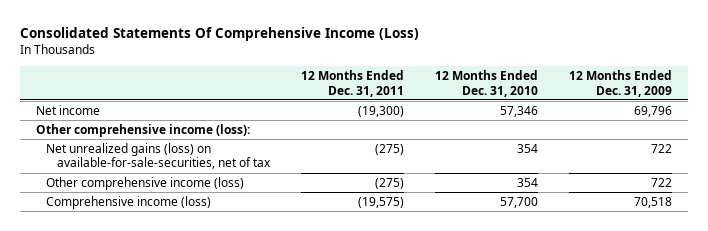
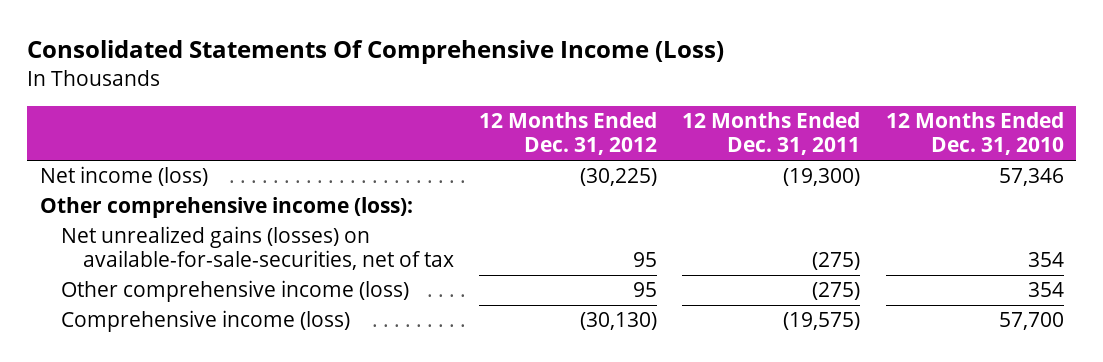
- | 12 Months Ended Dec. 31, 2011 | 12 Months Ended Dec. 31, 2010 | 12 Months Ended Dec. 31, 2009
+ | 12 Months Ended Dec. 31, 2012 | 12 Months Ended Dec. 31, 2011 | 12 Months Ended Dec. 31, 2010
- Net income | (19,300) | 57,346 | 69,796
+ Net income (loss) | (30,225) | (19,300) | 57,346
- Net unrealized gains (loss) on available-for-sale-securities, net of tax | (275) | 354 | 722
+ Net unrealized gains (losses) on available-for-sale-securities, net of tax | 95 | (275) | 354

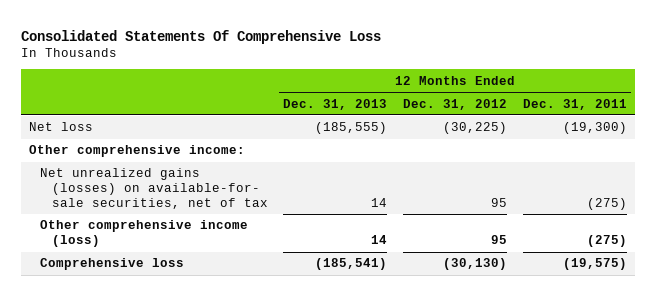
- Consolidated Statements Of Comprehensive Income (Loss)
+ Consolidated Statements Of Comprehensive Loss
- | 12 Months Ended Dec. 31, 2012 | 12 Months Ended Dec. 31, 2011 | 12 Months Ended Dec. 31, 2010
+ | 12 Months Ended Dec. 31, 2013 | 12 Months Ended Dec. 31, 2012 | 12 Months Ended Dec. 31, 2011
- Net income (loss) | (30,225) | (19,300) | 57,346
- Other comprehensive income (loss):
- Net unrealized gains (losses) on available-for-sale-securities, net of tax | 95 | (275) | 354
+ Net loss | (185,555) | (30,225) | (19,300)
+ Other comprehensive income:
+ Net unrealized gains (losses) on available-for- sale securities, net of tax | 14 | 95 | (275)
- Comprehensive income (loss) | (30,130) | (19,575) | 57,700
+ Comprehensive loss | (185,541) | (30,130) | (19,575)

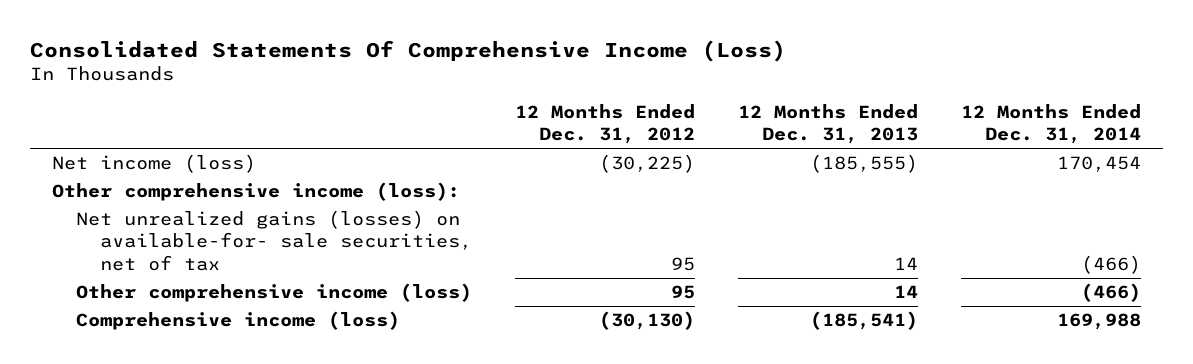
- Consolidated Statements Of Comprehensive Loss
+ Consolidated Statements Of Comprehensive Income (Loss)
- | 12 Months Ended Dec. 31, 2013 | 12 Months Ended Dec. 31, 2012 | 12 Months Ended Dec. 31, 2011
+ | 12 Months Ended Dec. 31, 2012 | 12 Months Ended Dec. 31, 2013 | 12 Months Ended Dec. 31, 2014
- Net loss | (185,555) | (30,225) | (19,300)
- Other comprehensive income:
+ Net income (loss) | (30,225) | (185,555) | 170,454
+ Other comprehensive income (loss):
- Comprehensive loss | (185,541) | (30,130) | (19,575)
+ Comprehensive income (loss) | (30,130) | (185,541) | 169,988

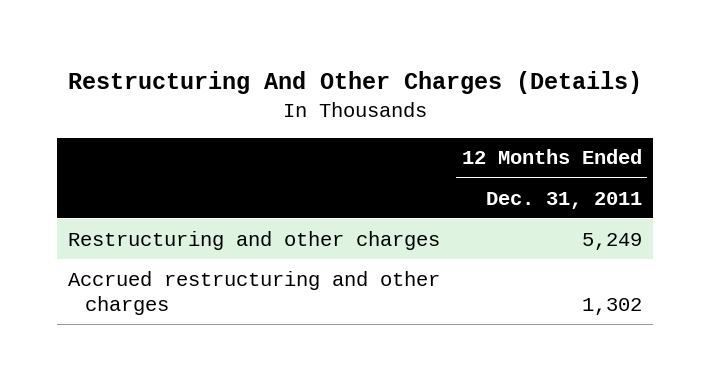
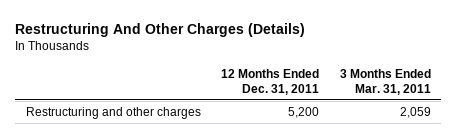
- | 12 Months Ended Dec. 31, 2011
+ | 12 Months Ended Dec. 31, 2011 | 3 Months Ended Mar. 31, 2011
- Restructuring and other charges | 5,249
- Accrued restructuring and other charges | 1,302
+ Restructuring and other charges | 5,200 | 2,059

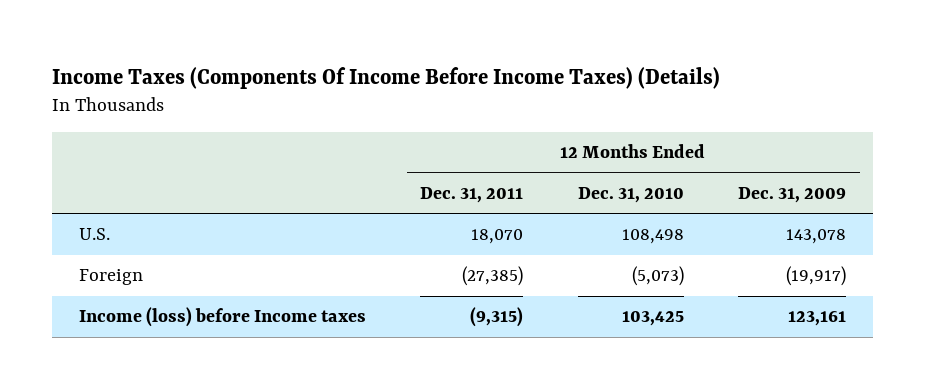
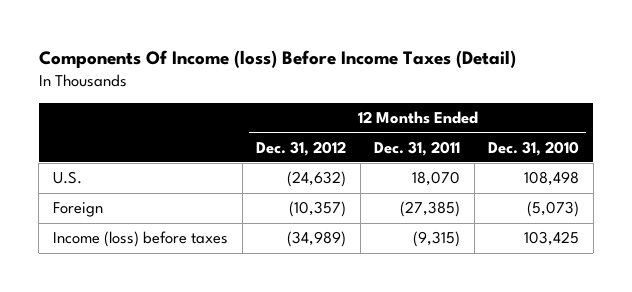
- Income Taxes (Components Of Income Before Income Taxes) (Details)
+ Components Of Income (loss) Before Income Taxes (Detail)
- | 12 Months Ended Dec. 31, 2011 | 12 Months Ended Dec. 31, 2010 | 12 Months Ended Dec. 31, 2009
+ | 12 Months Ended Dec. 31, 2012 | 12 Months Ended Dec. 31, 2011 | 12 Months Ended Dec. 31, 2010
- Income (loss) before Income taxes | (9,315) | 103,425 | 123,161
+ Income (loss) before taxes | (34,989) | (9,315) | 103,425

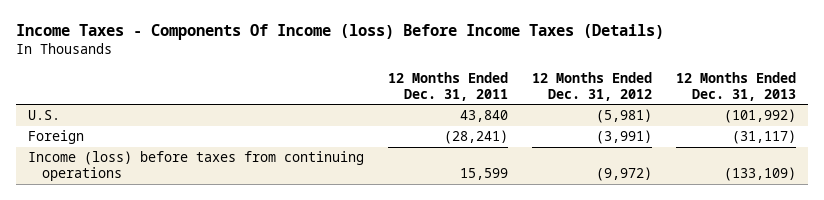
- Components Of Income (loss) Before Income Taxes (Detail)
+ Income Taxes - Components Of Income (loss) Before Income Taxes (Details)
- | 12 Months Ended Dec. 31, 2012 | 12 Months Ended Dec. 31, 2011 | 12 Months Ended Dec. 31, 2010
+ | 12 Months Ended Dec. 31, 2011 | 12 Months Ended Dec. 31, 2012 | 12 Months Ended Dec. 31, 2013
- U.S. | (24,632) | 18,070 | 108,498
- Foreign | (10,357) | (27,385) | (5,073)
- Income (loss) before taxes | (34,989) | (9,315) | 103,425
+ U.S. | 43,840 | (5,981) | (101,992)
+ Foreign | (28,241) | (3,991) | (31,117)
+ Income (loss) before taxes from continuing operations | 15,599 | (9,972) | (133,109)

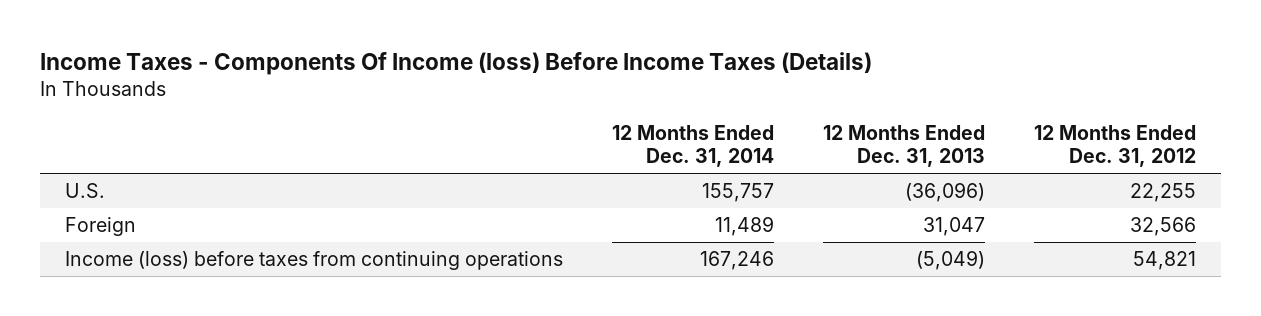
- | 12 Months Ended Dec. 31, 2011 | 12 Months Ended Dec. 31, 2012 | 12 Months Ended Dec. 31, 2013
+ | 12 Months Ended Dec. 31, 2014 | 12 Months Ended Dec. 31, 2013 | 12 Months Ended Dec. 31, 2012
- U.S. | 43,840 | (5,981) | (101,992)
- Foreign | (28,241) | (3,991) | (31,117)
- Income (loss) before taxes from continuing operations | 15,599 | (9,972) | (133,109)
+ U.S. | 155,757 | (36,096) | 22,255
+ Foreign | 11,489 | 31,047 | 32,566
+ Income (loss) before taxes from continuing operations | 167,246 | (5,049) | 54,821

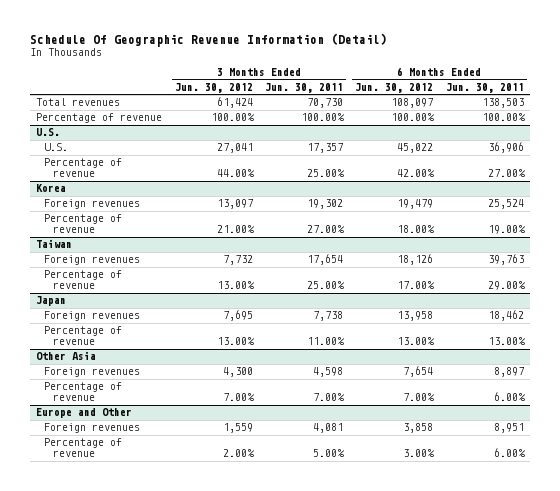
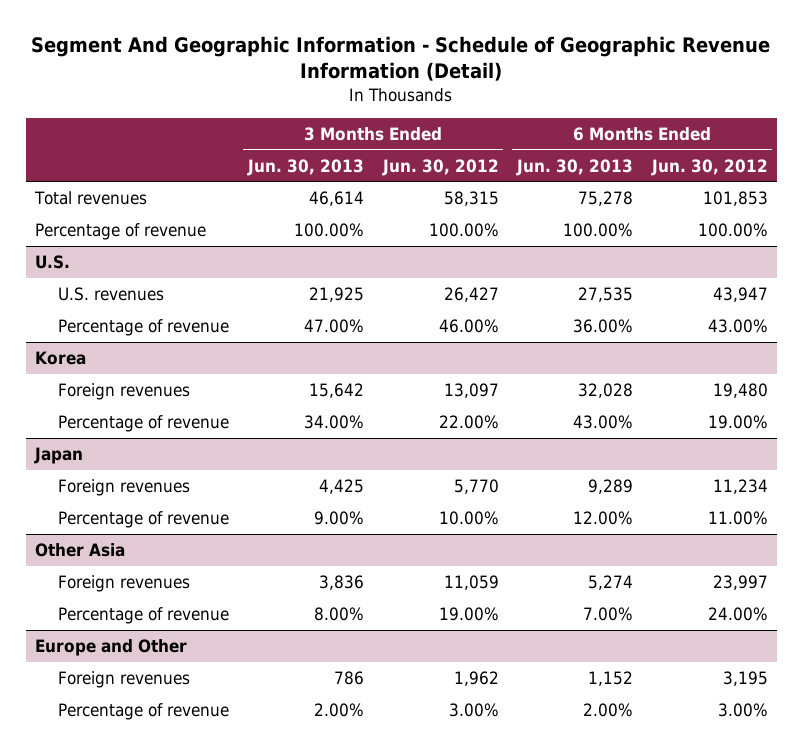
- Schedule Of Geographic Revenue Information (Detail)
+ Segment And Geographic Information - Schedule of Geographic Revenue Information (Detail)
- | 3 Months Ended Jun. 30, 2012 | 3 Months Ended Jun. 30, 2011 | 6 Months Ended Jun. 30, 2012 | 6 Months Ended Jun. 30, 2011
+ | 3 Months Ended Jun. 30, 2013 | 3 Months Ended Jun. 30, 2012 | 6 Months Ended Jun. 30, 2013 | 6 Months Ended Jun. 30, 2012
- Total revenues | 61,424 | 70,730 | 108,097 | 138,503
+ Total revenues | 46,614 | 58,315 | 75,278 | 101,853
@ U.S.
- U.S. | 27,041 | 17,357 | 45,022 | 36,906
- Percentage of revenue | 44.00% | 25.00% | 42.00% | 27.00%
+ U.S. revenues | 21,925 | 26,427 | 27,535 | 43,947
+ Percentage of revenue | 47.00% | 46.00% | 36.00% | 43.00%
@ Korea
- Foreign revenues | 13,097 | 19,302 | 19,479 | 25,524
- Percentage of revenue | 21.00% | 27.00% | 18.00% | 19.00%
- Taiwan
- Foreign revenues | 7,732 | 17,654 | 18,126 | 39,763
- Percentage of revenue | 13.00% | 25.00% | 17.00% | 29.00%
@ Korea
+ Foreign revenues | 15,642 | 13,097 | 32,028 | 19,480
+ Percentage of revenue | 34.00% | 22.00% | 43.00% | 19.00%
@ Japan
- Foreign revenues | 7,695 | 7,738 | 13,958 | 18,462
- Percentage of revenue | 13.00% | 11.00% | 13.00% | 13.00%
+ Foreign revenues | 4,425 | 5,770 | 9,289 | 11,234
+ Percentage of revenue | 9.00% | 10.00% | 12.00% | 11.00%
@ Other Asia
- Foreign revenues | 4,300 | 4,598 | 7,654 | 8,897
- Percentage of revenue | 7.00% | 7.00% | 7.00% | 6.00%
+ Foreign revenues | 3,836 | 11,059 | 5,274 | 23,997
+ Percentage of revenue | 8.00% | 19.00% | 7.00% | 24.00%
@ Europe and Other
- Foreign revenues | 1,559 | 4,081 | 3,858 | 8,951
- Percentage of revenue | 2.00% | 5.00% | 3.00% | 6.00%
+ Foreign revenues | 786 | 1,962 | 1,152 | 3,195
+ Percentage of revenue | 2.00% | 3.00% | 2.00% | 3.00%

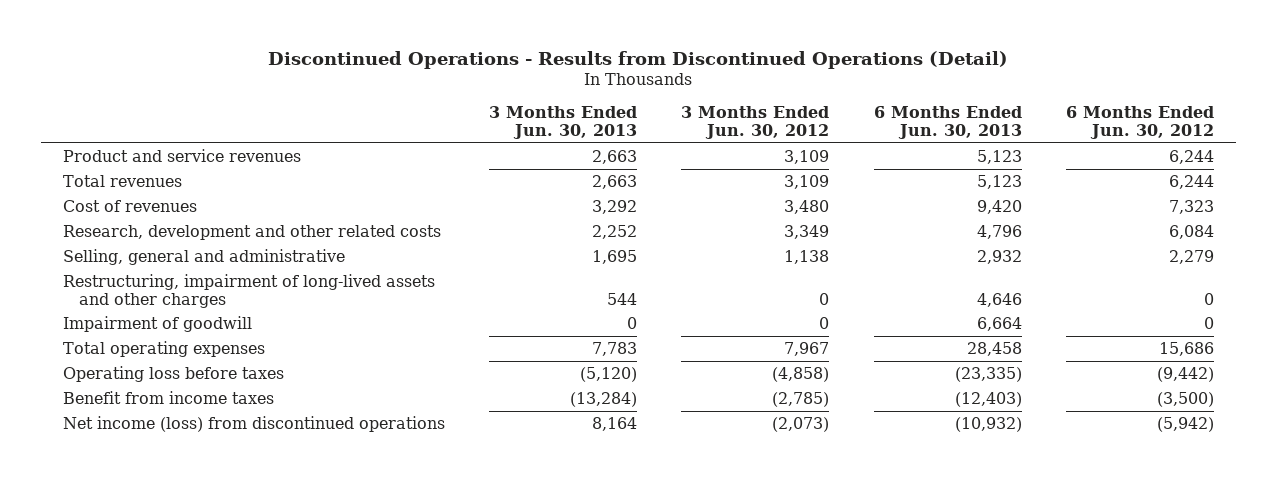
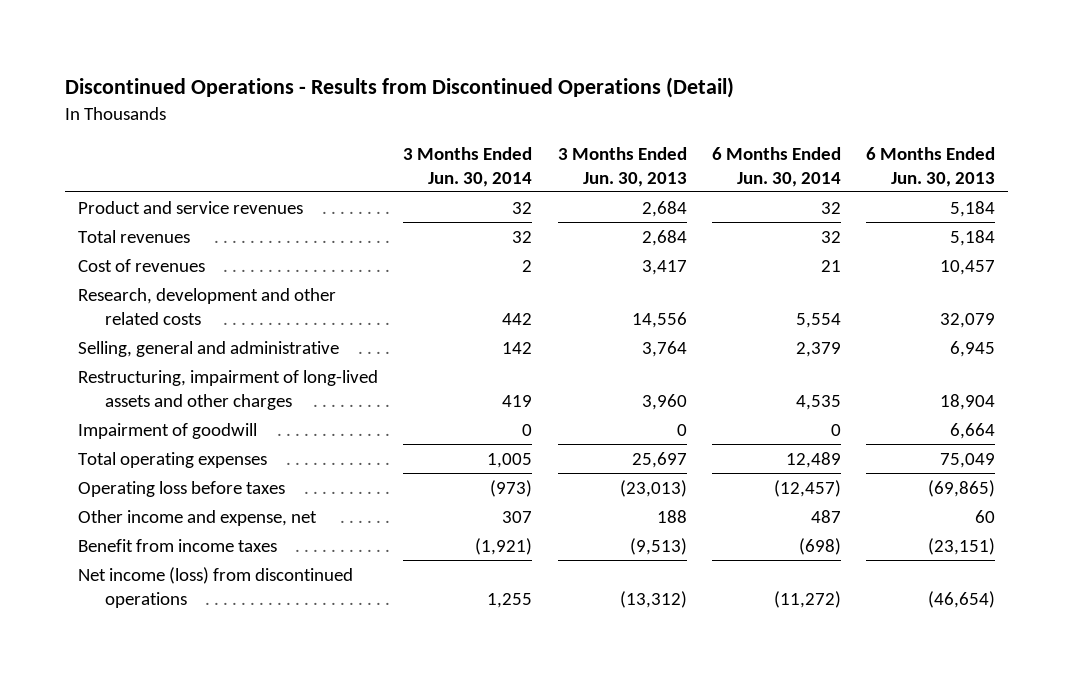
- | 3 Months Ended Jun. 30, 2013 | 3 Months Ended Jun. 30, 2012 | 6 Months Ended Jun. 30, 2013 | 6 Months Ended Jun. 30, 2012
+ | 3 Months Ended Jun. 30, 2014 | 3 Months Ended Jun. 30, 2013 | 6 Months Ended Jun. 30, 2014 | 6 Months Ended Jun. 30, 2013
- Product and service revenues | 2,663 | 3,109 | 5,123 | 6,244
- Total revenues | 2,663 | 3,109 | 5,123 | 6,244
- Cost of revenues | 3,292 | 3,480 | 9,420 | 7,323
- Research, development and other related costs | 2,252 | 3,349 | 4,796 | 6,084
- Selling, general and administrative | 1,695 | 1,138 | 2,932 | 2,279
- Restructuring, impairment of long-lived assets and other charges | 544 | 0 | 4,646 | 0
+ Product and service revenues | 32 | 2,684 | 32 | 5,184
+ Total revenues | 32 | 2,684 | 32 | 5,184
+ Cost of revenues | 2 | 3,417 | 21 | 10,457
+ Research, development and other related costs | 442 | 14,556 | 5,554 | 32,079
+ Selling, general and administrative | 142 | 3,764 | 2,379 | 6,945
+ Restructuring, impairment of long-lived assets and other charges | 419 | 3,960 | 4,535 | 18,904
- Total operating expenses | 7,783 | 7,967 | 28,458 | 15,686
- Operating loss before taxes | (5,120) | (4,858) | (23,335) | (9,442)
- Benefit from income taxes | (13,284) | (2,785) | (12,403) | (3,500)
- Net income (loss) from discontinued operations | 8,164 | (2,073) | (10,932) | (5,942)
+ Total operating expenses | 1,005 | 25,697 | 12,489 | 75,049
+ Operating loss before taxes | (973) | (23,013) | (12,457) | (69,865)
+ Other income and expense, net | 307 | 188 | 487 | 60
+ Benefit from income taxes | (1,921) | (9,513) | (698) | (23,151)
+ Net income (loss) from discontinued operations | 1,255 | (13,312) | (11,272) | (46,654)

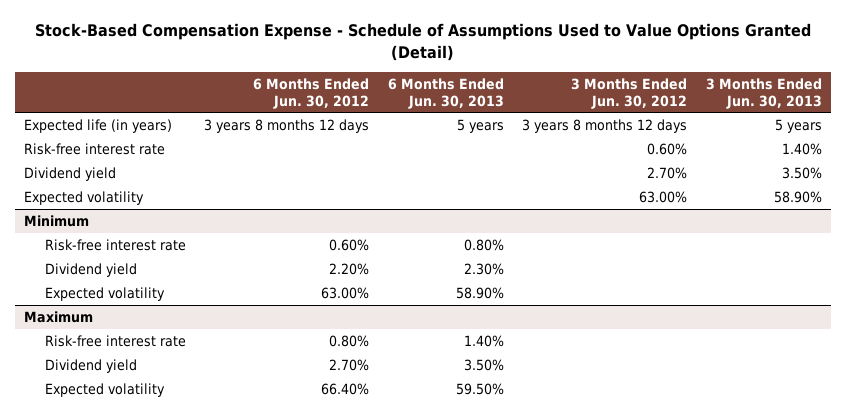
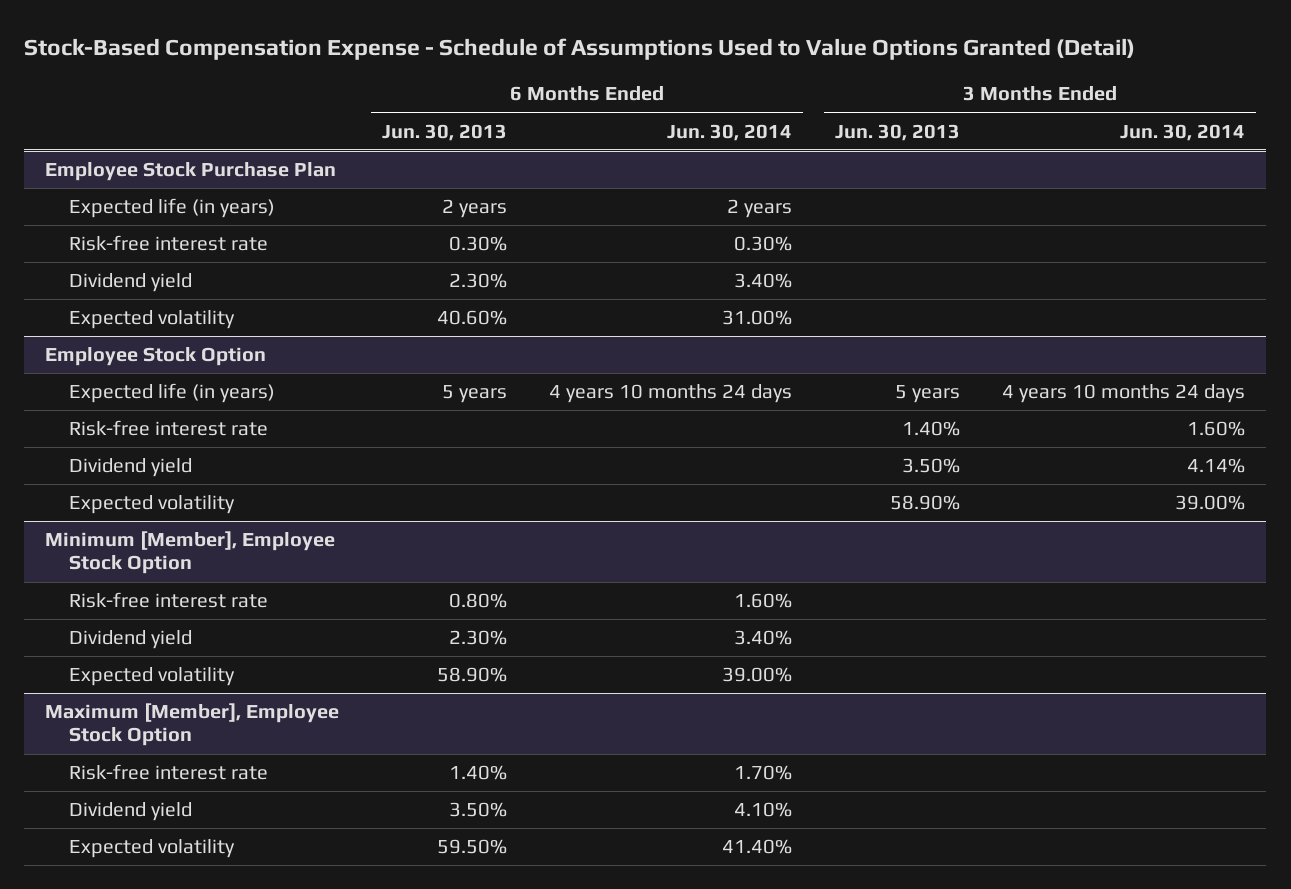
- | 6 Months Ended Jun. 30, 2012 | 6 Months Ended Jun. 30, 2013 | 3 Months Ended Jun. 30, 2012 | 3 Months Ended Jun. 30, 2013
+ | 6 Months Ended Jun. 30, 2013 | 6 Months Ended Jun. 30, 2014 | 3 Months Ended Jun. 30, 2013 | 3 Months Ended Jun. 30, 2014
+ Employee Stock Purchase Plan
+ Expected life (in years) | 2 years | 2 years | |
+ Risk-free interest rate | 0.30% | 0.30% | |
+ Dividend yield | 2.30% | 3.40% | |
+ Expected volatility | 40.60% | 31.00% | |
+ Employee Stock Option
- Minimum
+ Minimum [Member], Employee Stock Option
- Maximum
+ Maximum [Member], Employee Stock Option

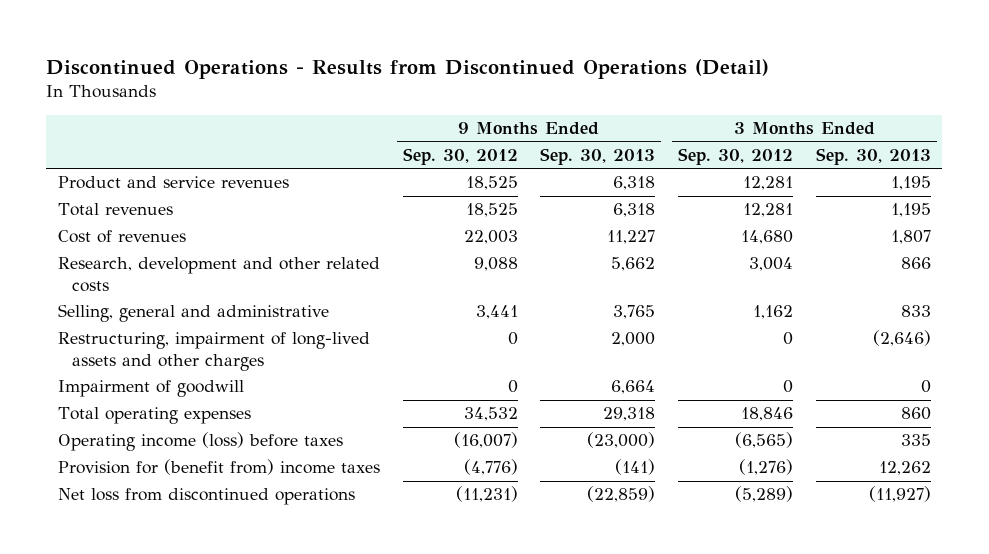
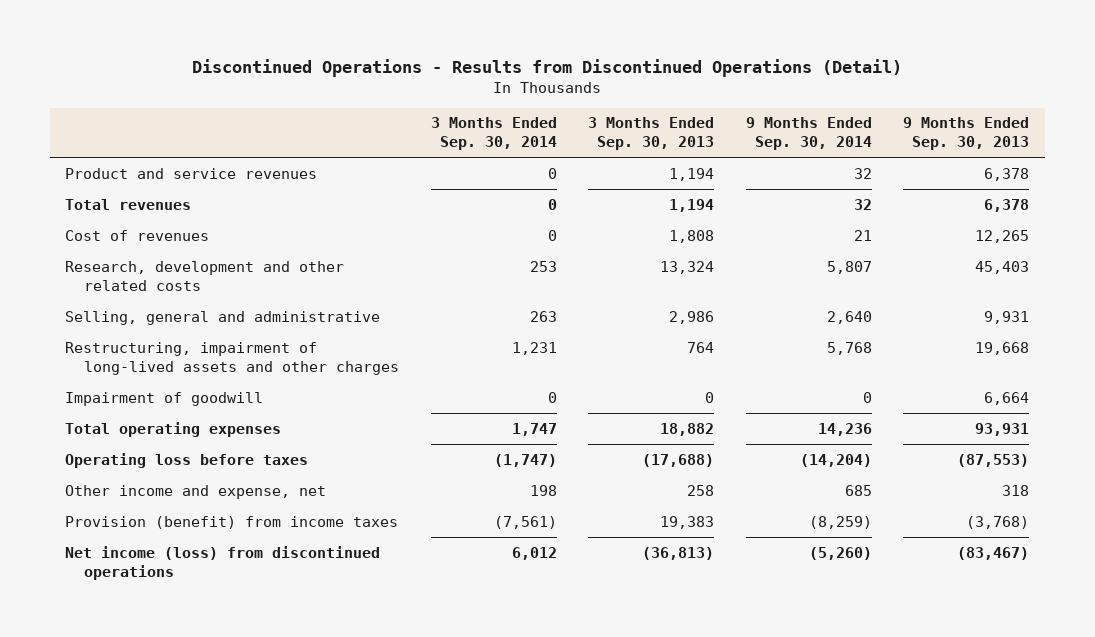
- | 9 Months Ended Sep. 30, 2012 | 9 Months Ended Sep. 30, 2013 | 3 Months Ended Sep. 30, 2012 | 3 Months Ended Sep. 30, 2013
+ | 3 Months Ended Sep. 30, 2014 | 3 Months Ended Sep. 30, 2013 | 9 Months Ended Sep. 30, 2014 | 9 Months Ended Sep. 30, 2013
- Product and service revenues | 18,525 | 6,318 | 12,281 | 1,195
- Total revenues | 18,525 | 6,318 | 12,281 | 1,195
- Cost of revenues | 22,003 | 11,227 | 14,680 | 1,807
- Research, development and other related costs | 9,088 | 5,662 | 3,004 | 866
- Selling, general and administrative | 3,441 | 3,765 | 1,162 | 833
- Restructuring, impairment of long-lived assets and other charges | 0 | 2,000 | 0 | (2,646)
+ Product and service revenues | 0 | 1,194 | 32 | 6,378
+ Total revenues | 0 | 1,194 | 32 | 6,378
+ Cost of revenues | 0 | 1,808 | 21 | 12,265
+ Research, development and other related costs | 253 | 13,324 | 5,807 | 45,403
+ Selling, general and administrative | 263 | 2,986 | 2,640 | 9,931
+ Restructuring, impairment of long-lived assets and other charges | 1,231 | 764 | 5,768 | 19,668
- Total operating expenses | 34,532 | 29,318 | 18,846 | 860
- Operating income (loss) before taxes | (16,007) | (23,000) | (6,565) | 335
- Provision for (benefit from) income taxes | (4,776) | (141) | (1,276) | 12,262
- Net loss from discontinued operations | (11,231) | (22,859) | (5,289) | (11,927)
+ Total operating expenses | 1,747 | 18,882 | 14,236 | 93,931
+ Operating loss before taxes | (1,747) | (17,688) | (14,204) | (87,553)
+ Other income and expense, net | 198 | 258 | 685 | 318
+ Provision (benefit) from income taxes | (7,561) | 19,383 | (8,259) | (3,768)
+ Net income (loss) from discontinued operations | 6,012 | (36,813) | (5,260) | (83,467)

